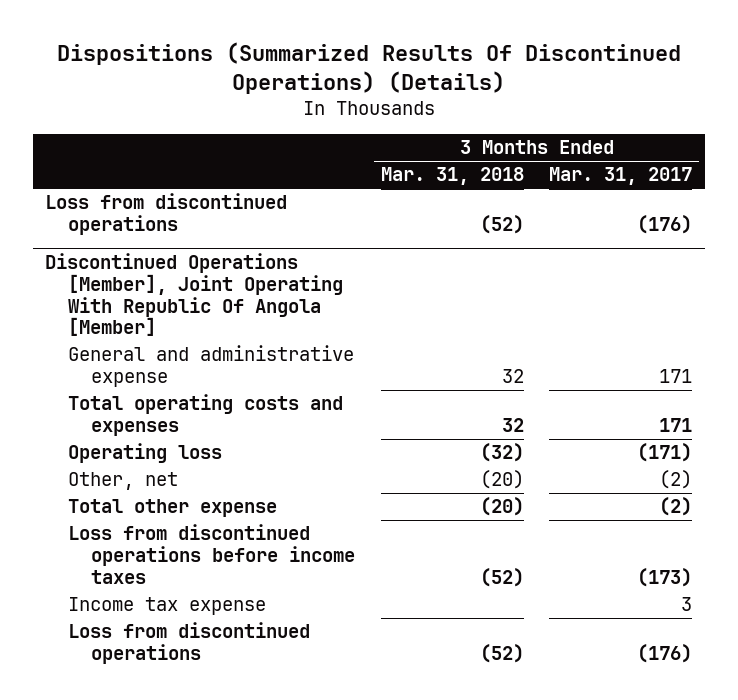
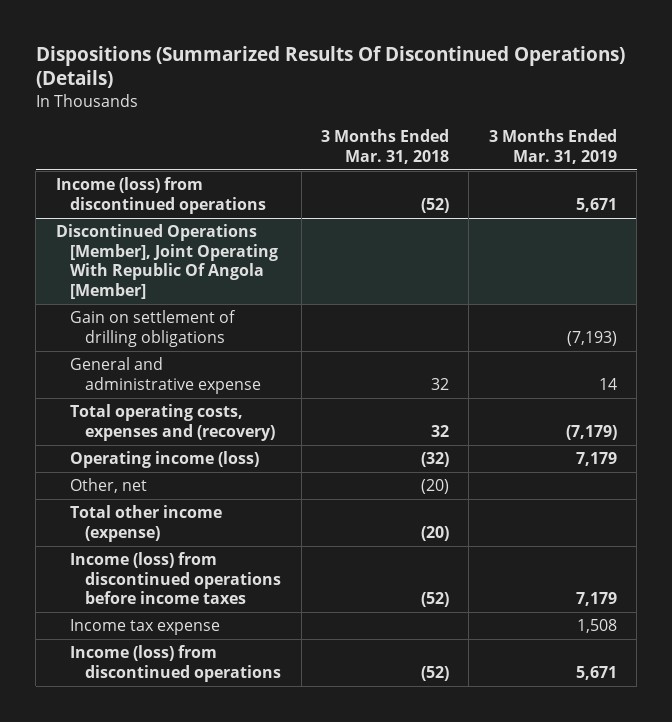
- | 3 Months Ended Mar. 31, 2018 | 3 Months Ended Mar. 31, 2017
+ | 3 Months Ended Mar. 31, 2018 | 3 Months Ended Mar. 31, 2019
- Loss from discontinued operations | (52) | (176)
+ Income (loss) from discontinued operations | (52) | 5,671
@ Discontinued Operations [Member], Joint Operating With Republic Of Angola [Member]
+ Gain on settlement of drilling obligations | | (7,193)
- Total operating costs and expenses | 32 | 171
- Operating loss | (32) | (171)
+ Total operating costs, expenses and (recovery) | 32 | (7,179)
+ Operating income (loss) | (32) | 7,179
- Total other expense | (20) | (2)
- Loss from discontinued operations before income taxes | (52) | (173)
+ Total other income (expense) | (20) |
+ Income (loss) from discontinued operations before income taxes | (52) | 7,179
- Loss from discontinued operations | (52) | (176)
+ Income (loss) from discontinued operations | (52) | 5,671

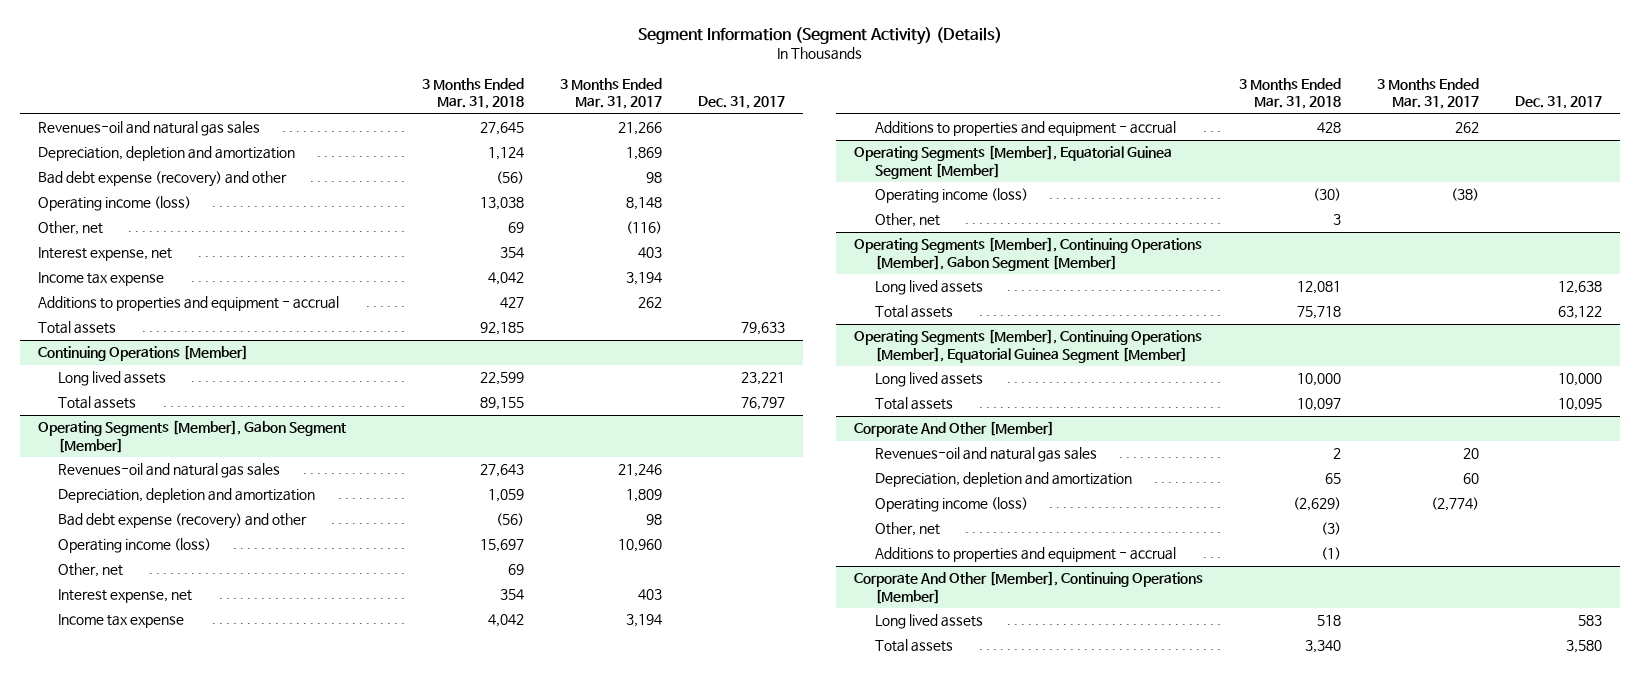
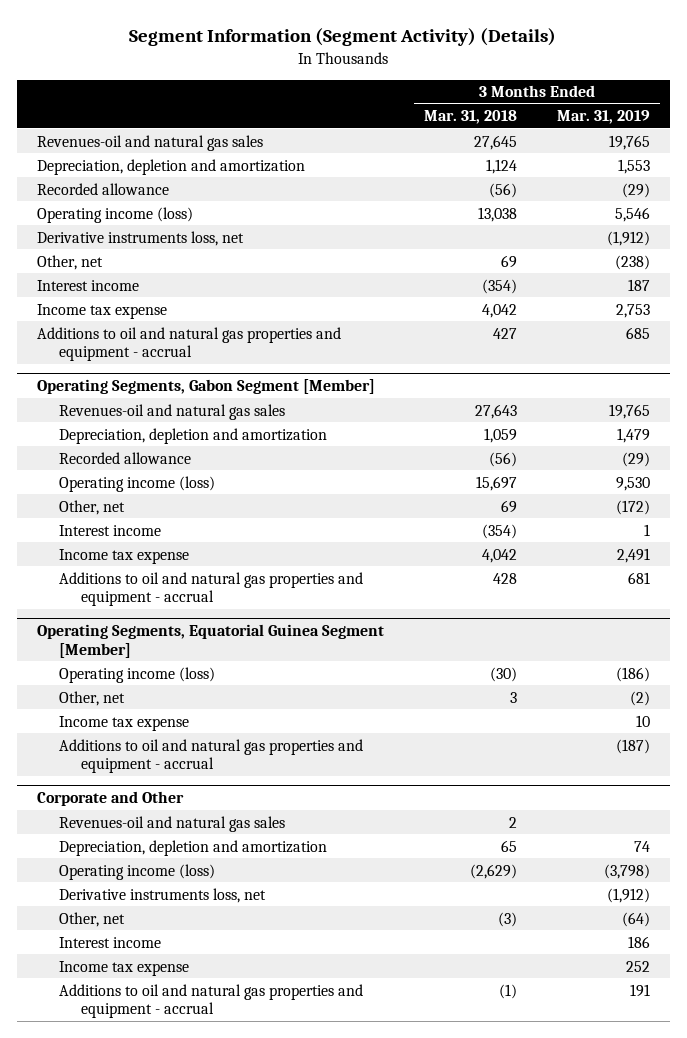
- | 3 Months Ended Mar. 31, 2018 | 3 Months Ended Mar. 31, 2017 | Dec. 31, 2017
+ | 3 Months Ended Mar. 31, 2018 | 3 Months Ended Mar. 31, 2019
- Bad debt expense (recovery) and other | (56) | 98 |
+ Recorded allowance | (56) | (29)
+ Derivative instruments loss, net | | (1,912)
- Interest expense, net | 354 | 403 |
+ Interest income | (354) | 187
- Additions to properties and equipment - accrual | 427 | 262 |
- Total assets | 92,185 | | 79,633
- Continuing Operations [Member]
- Long lived assets | 22,599 | | 23,221
- Total assets | 89,155 | | 76,797
- Operating Segments [Member], Gabon Segment [Member]
+ Additions to oil and natural gas properties and equipment - accrual | 427 | 685
+ Operating Segments, Gabon Segment [Member]
- Bad debt expense (recovery) and other | (56) | 98 |
+ Recorded allowance | (56) | (29)
- Interest expense, net | 354 | 403 |
+ Interest income | (354) | 1
- Additions to properties and equipment - accrual | 428 | 262 |
- Operating Segments [Member], Equatorial Guinea Segment [Member]
+ Additions to oil and natural gas properties and equipment - accrual | 428 | 681
+ Operating Segments, Equatorial Guinea Segment [Member]
- Operating Segments [Member], Continuing Operations [Member], Gabon Segment [Member]
- Long lived assets | 12,081 | | 12,638
- Total assets | 75,718 | | 63,122
- Operating Segments [Member], Continuing Operations [Member], Equatorial Guinea Segment [Member]
- Long lived assets | 10,000 | | 10,000
- Total assets | 10,097 | | 10,095
- Corporate And Other [Member]
+ Income tax expense | | 10
+ Additions to oil and natural gas properties and equipment - accrual | | (187)
+ Corporate and Other
+ Derivative instruments loss, net | | (1,912)
- Additions to properties and equipment - accrual | (1) | |
- Corporate And Other [Member], Continuing Operations [Member]
- Long lived assets | 518 | | 583
- Total assets | 3,340 | | 3,580
+ Interest income | | 186
+ Income tax expense | | 252
+ Additions to oil and natural gas properties and equipment - accrual | (1) | 191

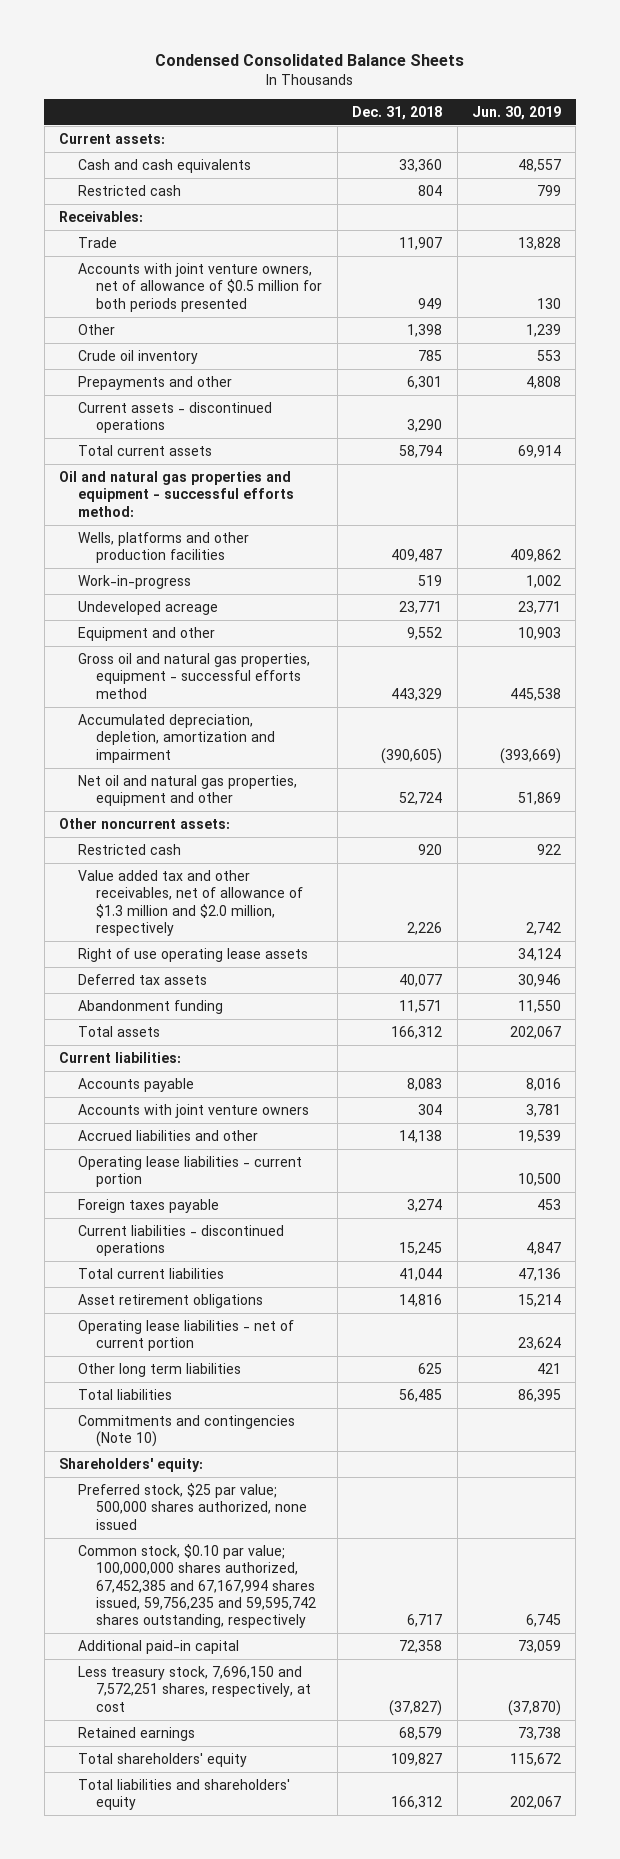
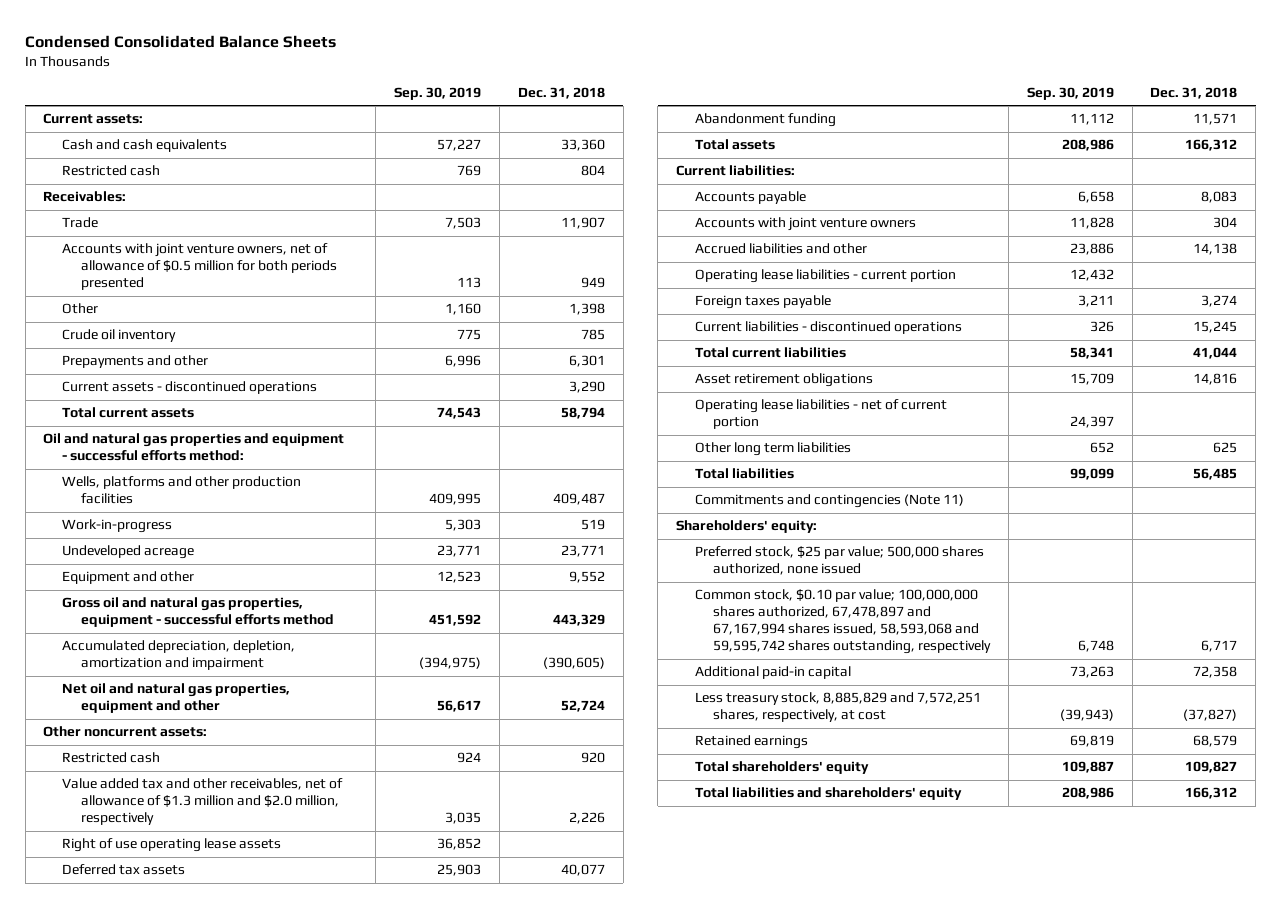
- | Dec. 31, 2018 | Jun. 30, 2019
+ | Sep. 30, 2019 | Dec. 31, 2018
- Commitments and contingencies (Note 10)
+ Commitments and contingencies (Note 11)
- Common stock, $0.10 par value; 100,000,000 shares authorized, 67,452,385 and 67,167,994 shares issued, 59,756,235 and 59,595,742 shares outstanding, respectively | 6,717 | 6,745
+ Common stock, $0.10 par value; 100,000,000 shares authorized, 67,478,897 and 67,167,994 shares issued, 58,593,068 and 59,595,742 shares outstanding, respectively | 6,748 | 6,717
- Less treasury stock, 7,696,150 and 7,572,251 shares, respectively, at cost | (37,827) | (37,870)
+ Less treasury stock, 8,885,829 and 7,572,251 shares, respectively, at cost | (39,943) | (37,827)

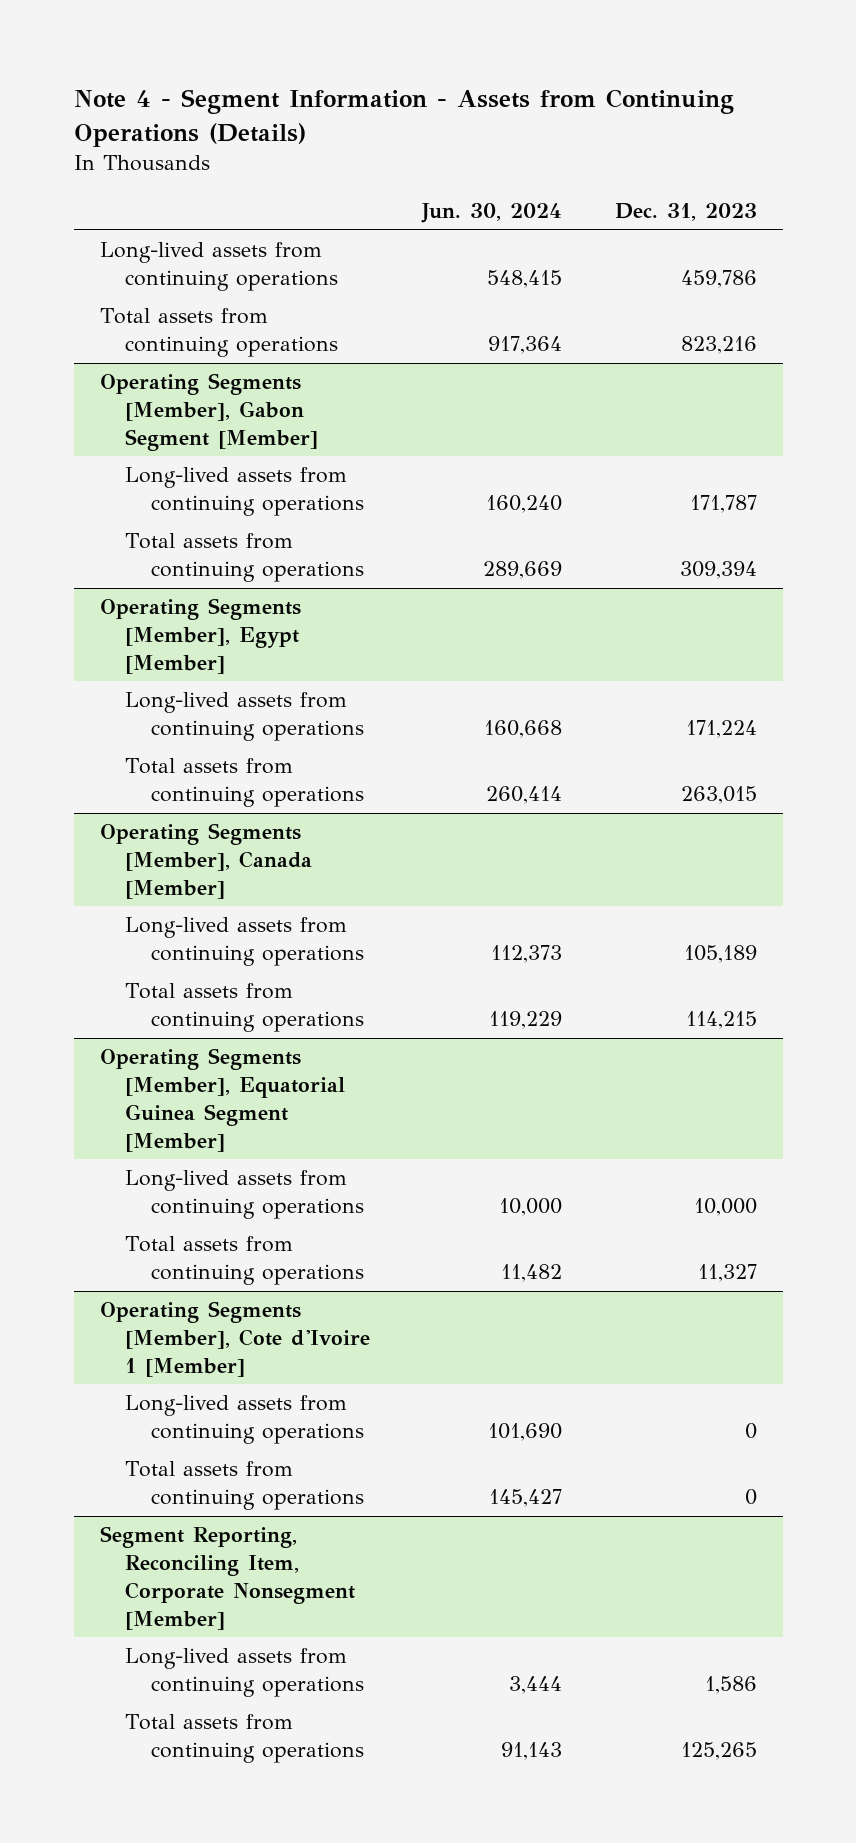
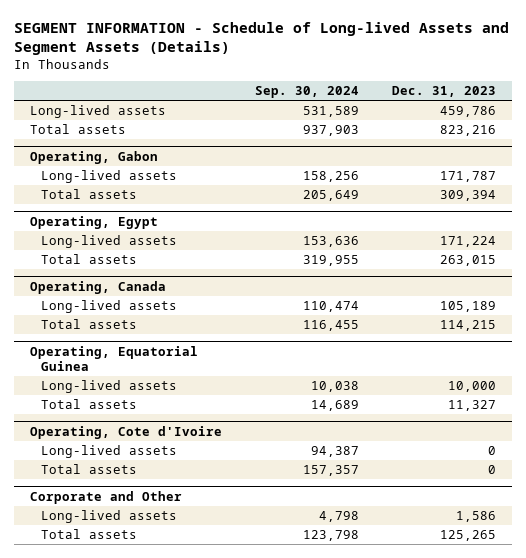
- Note 4 - Segment Information - Assets from Continuing Operations (Details)
+ SEGMENT INFORMATION - Schedule of Long-lived Assets and Segment Assets (Details)
- | Jun. 30, 2024 | Dec. 31, 2023
+ | Sep. 30, 2024 | Dec. 31, 2023
- Long-lived assets from continuing operations | 548,415 | 459,786
- Total assets from continuing operations | 917,364 | 823,216
- Operating Segments [Member], Gabon Segment [Member]
- Long-lived assets from continuing operations | 160,240 | 171,787
- Total assets from continuing operations | 289,669 | 309,394
- Operating Segments [Member], Egypt [Member]
- Long-lived assets from continuing operations | 160,668 | 171,224
- Total assets from continuing operations | 260,414 | 263,015
- Operating Segments [Member], Canada [Member]
- Long-lived assets from continuing operations | 112,373 | 105,189
- Total assets from continuing operations | 119,229 | 114,215
- Operating Segments [Member], Equatorial Guinea Segment [Member]
- Long-lived assets from continuing operations | 10,000 | 10,000
- Total assets from continuing operations | 11,482 | 11,327
- Operating Segments [Member], Cote d'Ivoire 1 [Member]
- Long-lived assets from continuing operations | 101,690 | 0
- Total assets from continuing operations | 145,427 | 0
- Segment Reporting, Reconciling Item, Corporate Nonsegment [Member]
- Long-lived assets from continuing operations | 3,444 | 1,586
- Total assets from continuing operations | 91,143 | 125,265
+ Long-lived assets | 531,589 | 459,786
+ Total assets | 937,903 | 823,216
+ Operating, Gabon
+ Long-lived assets | 158,256 | 171,787
+ Total assets | 205,649 | 309,394
+ Operating, Egypt
+ Long-lived assets | 153,636 | 171,224
+ Total assets | 319,955 | 263,015
+ Operating, Canada
+ Long-lived assets | 110,474 | 105,189
+ Total assets | 116,455 | 114,215
+ Operating, Equatorial Guinea
+ Long-lived assets | 10,038 | 10,000
+ Total assets | 14,689 | 11,327
+ Operating, Cote d'Ivoire
+ Long-lived assets | 94,387 | 0
+ Total assets | 157,357 | 0
+ Corporate and Other
+ Long-lived assets | 4,798 | 1,586
+ Total assets | 123,798 | 125,265

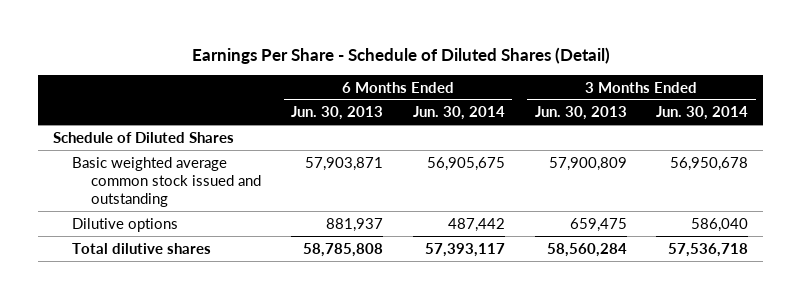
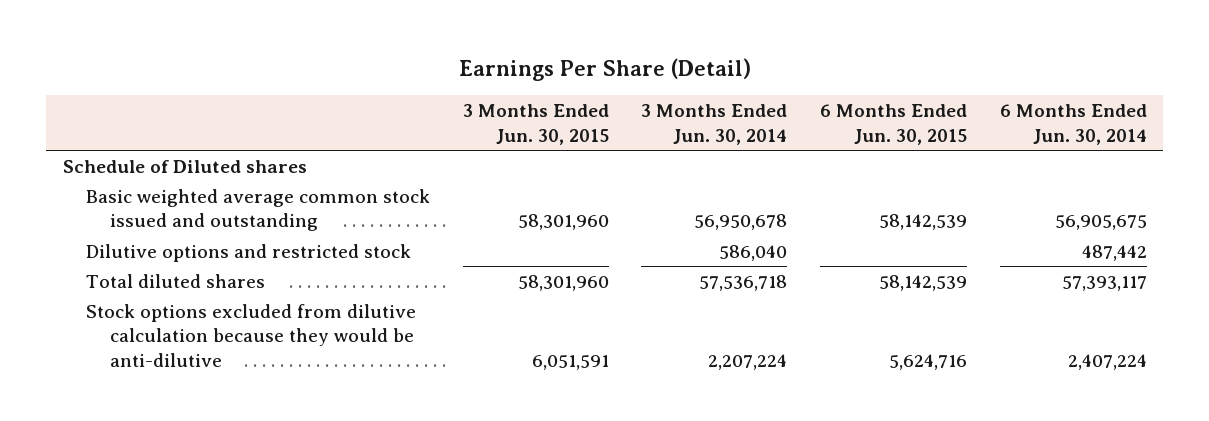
- Earnings Per Share - Schedule of Diluted Shares (Detail)
+ Earnings Per Share (Detail)
- | 6 Months Ended Jun. 30, 2013 | 6 Months Ended Jun. 30, 2014 | 3 Months Ended Jun. 30, 2013 | 3 Months Ended Jun. 30, 2014
+ | 3 Months Ended Jun. 30, 2015 | 3 Months Ended Jun. 30, 2014 | 6 Months Ended Jun. 30, 2015 | 6 Months Ended Jun. 30, 2014
- Schedule of Diluted Shares
+ Schedule of Diluted shares
- Dilutive options | 881,937 | 487,442 | 659,475 | 586,040
- Total dilutive shares | 58,785,808 | 57,393,117 | 58,560,284 | 57,536,718
+ Dilutive options and restricted stock | | 586,040 | | 487,442
+ Total diluted shares | 58,301,960 | 57,536,718 | 58,142,539 | 57,393,117
+ Stock options excluded from dilutive calculation because they would be anti-dilutive | 6,051,591 | 2,207,224 | 5,624,716 | 2,407,224

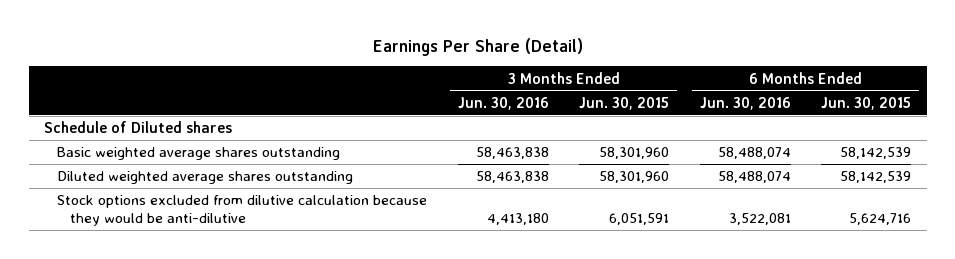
- | 3 Months Ended Jun. 30, 2015 | 3 Months Ended Jun. 30, 2014 | 6 Months Ended Jun. 30, 2015 | 6 Months Ended Jun. 30, 2014
+ | 3 Months Ended Jun. 30, 2016 | 3 Months Ended Jun. 30, 2015 | 6 Months Ended Jun. 30, 2016 | 6 Months Ended Jun. 30, 2015
- Basic weighted average common stock issued and outstanding | 58,301,960 | 56,950,678 | 58,142,539 | 56,905,675
- Dilutive options and restricted stock | | 586,040 | | 487,442
- Total diluted shares | 58,301,960 | 57,536,718 | 58,142,539 | 57,393,117
+ Basic weighted average shares outstanding | 58,463,838 | 58,301,960 | 58,488,074 | 58,142,539
+ Diluted weighted average shares outstanding | 58,463,838 | 58,301,960 | 58,488,074 | 58,142,539

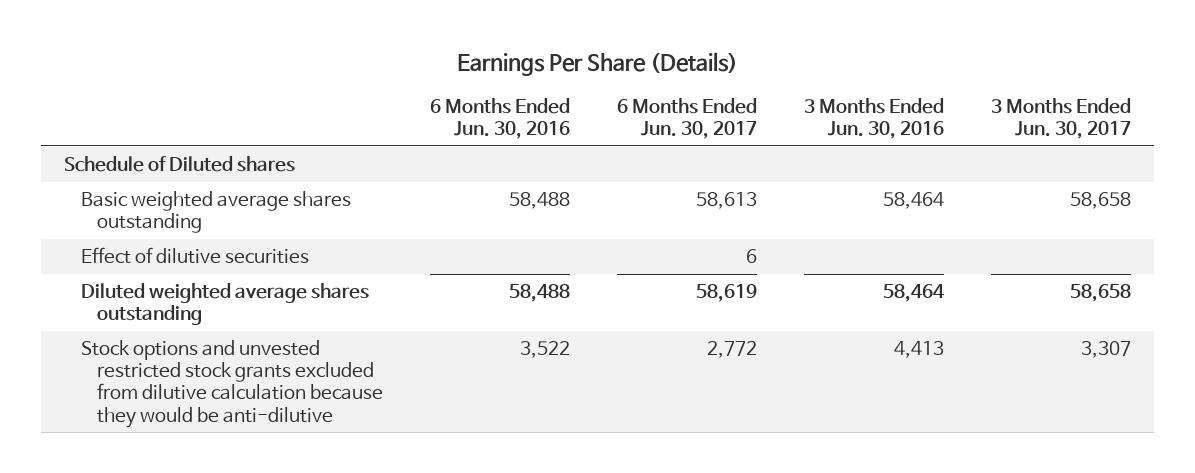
- Earnings Per Share (Detail)
+ Earnings Per Share (Details)
- | 3 Months Ended Jun. 30, 2016 | 3 Months Ended Jun. 30, 2015 | 6 Months Ended Jun. 30, 2016 | 6 Months Ended Jun. 30, 2015
+ | 6 Months Ended Jun. 30, 2016 | 6 Months Ended Jun. 30, 2017 | 3 Months Ended Jun. 30, 2016 | 3 Months Ended Jun. 30, 2017
- Basic weighted average shares outstanding | 58,463,838 | 58,301,960 | 58,488,074 | 58,142,539
- Diluted weighted average shares outstanding | 58,463,838 | 58,301,960 | 58,488,074 | 58,142,539
- Stock options excluded from dilutive calculation because they would be anti-dilutive | 4,413,180 | 6,051,591 | 3,522,081 | 5,624,716
+ Basic weighted average shares outstanding | 58,488 | 58,613 | 58,464 | 58,658
+ Effect of dilutive securities | | 6 | |
+ Diluted weighted average shares outstanding | 58,488 | 58,619 | 58,464 | 58,658
+ Stock options and unvested restricted stock grants excluded from dilutive calculation because they would be anti-dilutive | 3,522 | 2,772 | 4,413 | 3,307

